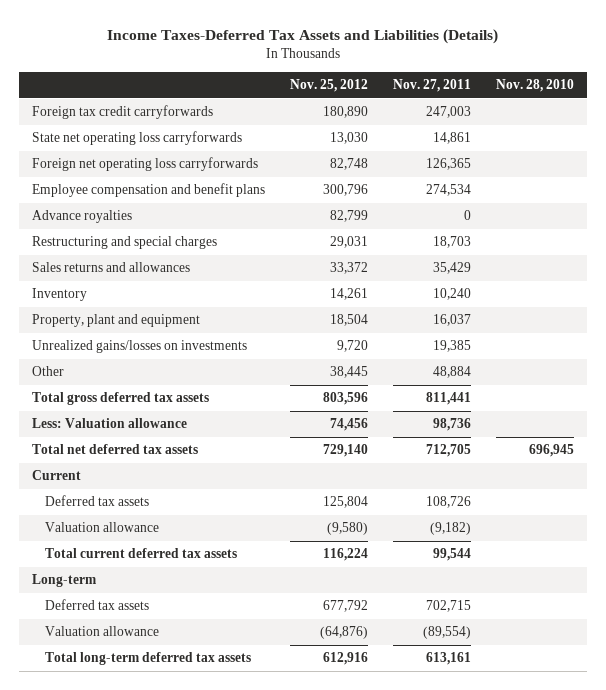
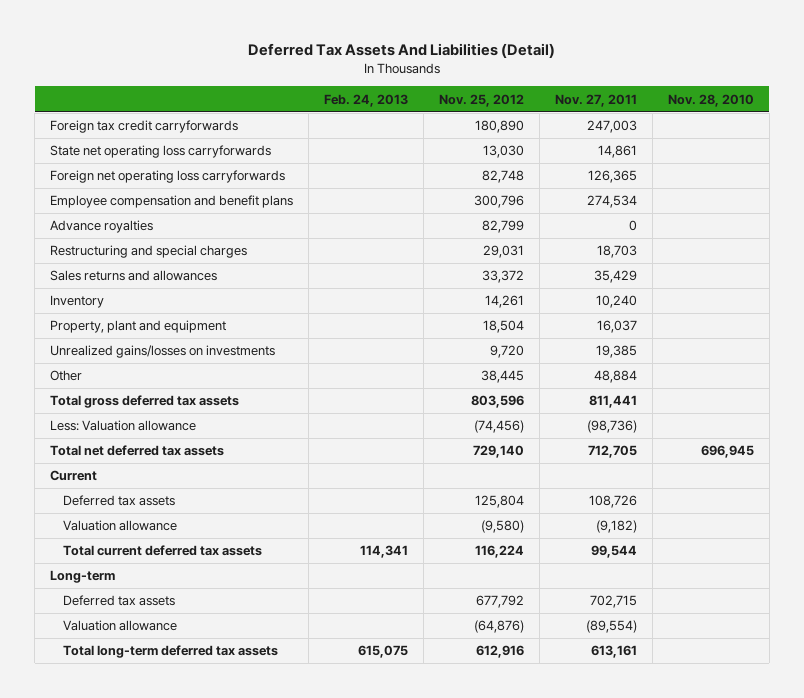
- Income Taxes-Deferred Tax Assets and Liabilities (Details)
+ Deferred Tax Assets And Liabilities (Detail)
- | Nov. 25, 2012 | Nov. 27, 2011 | Nov. 28, 2010
+ | Feb. 24, 2013 | Nov. 25, 2012 | Nov. 27, 2011 | Nov. 28, 2010
- Less: Valuation allowance | 74,456 | 98,736 |
+ Less: Valuation allowance | | (74,456) | (98,736) |

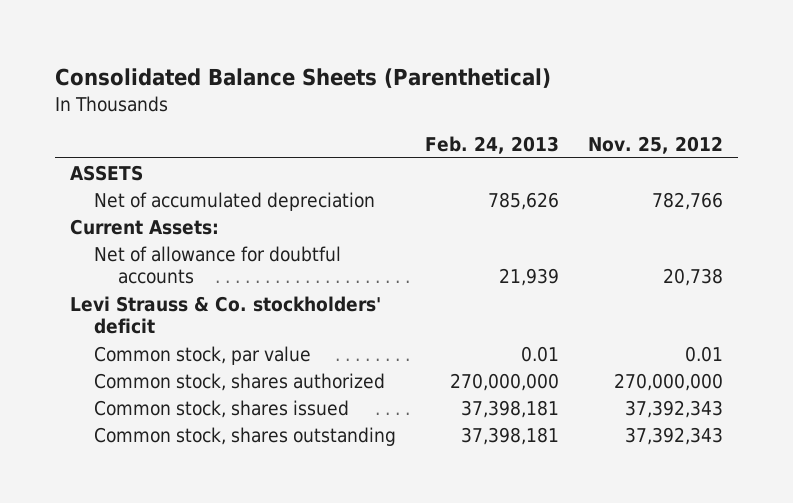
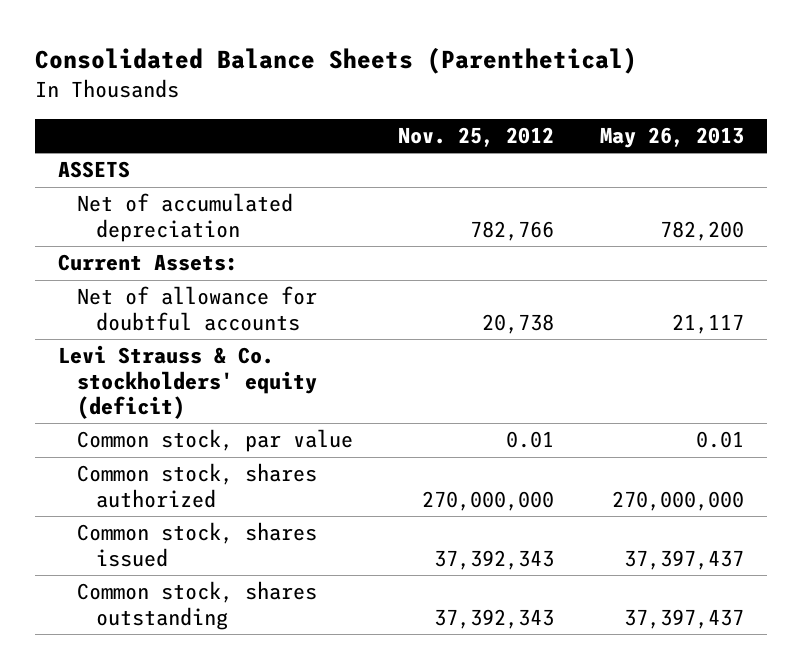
- | Feb. 24, 2013 | Nov. 25, 2012
+ | Nov. 25, 2012 | May 26, 2013
- Levi Strauss & Co. stockholders' deficit
+ Levi Strauss & Co. stockholders' equity (deficit)

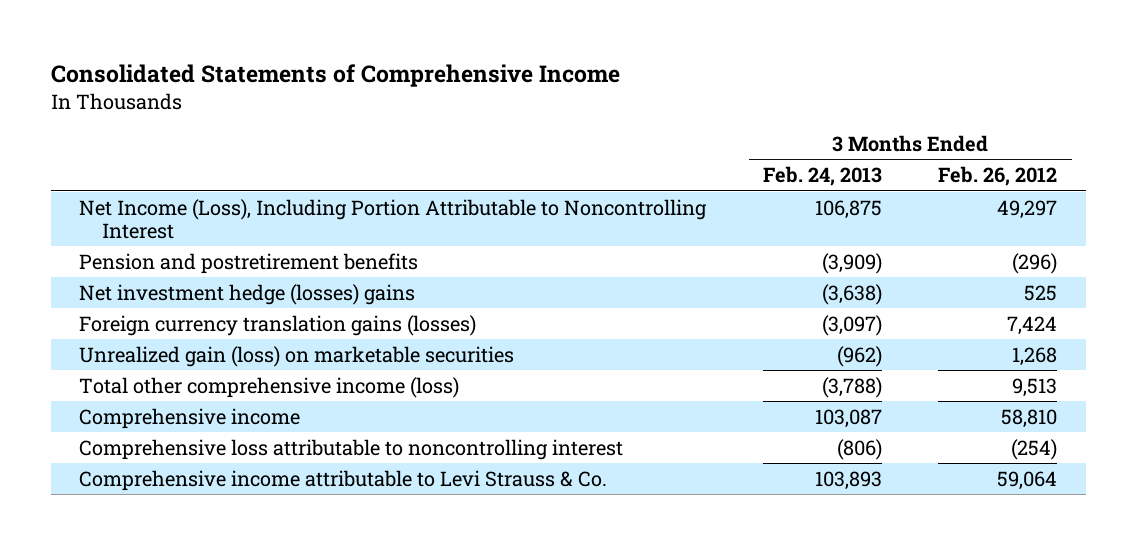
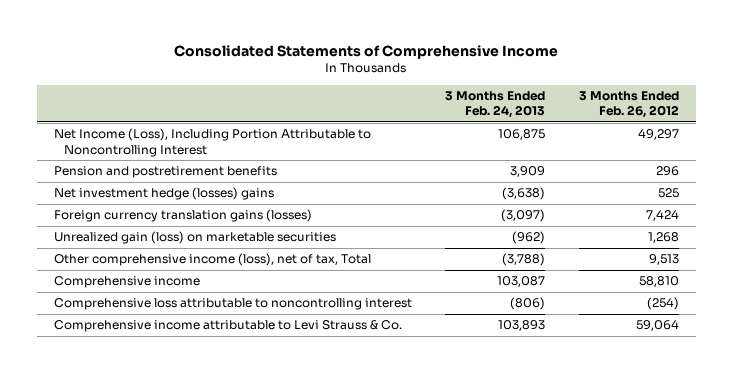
- Pension and postretirement benefits | (3,909) | (296)
+ Pension and postretirement benefits | 3,909 | 296
- Total other comprehensive income (loss) | (3,788) | 9,513
+ Other comprehensive income (loss), net of tax, Total | (3,788) | 9,513

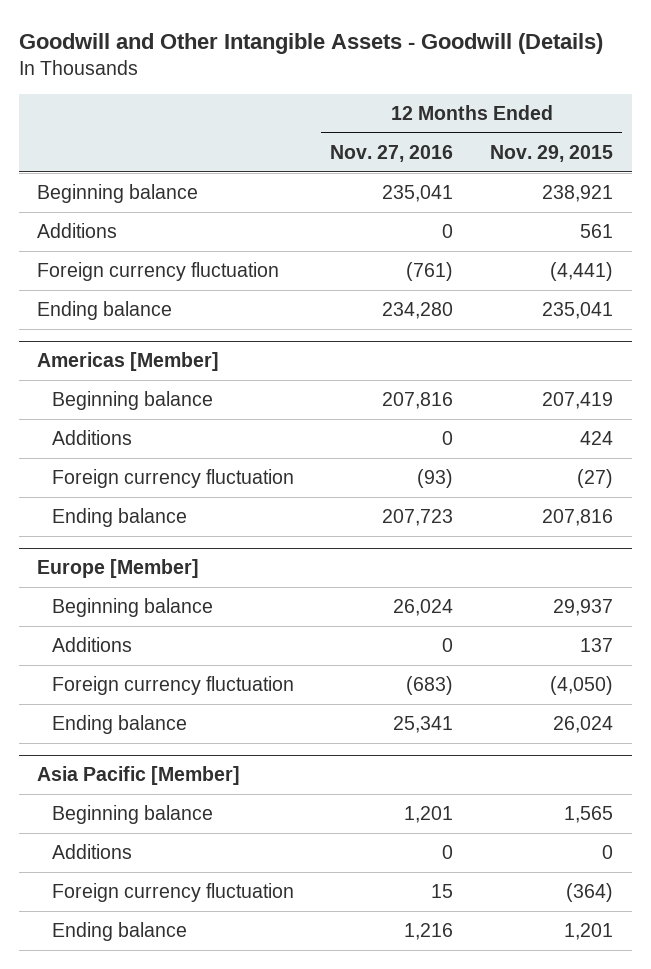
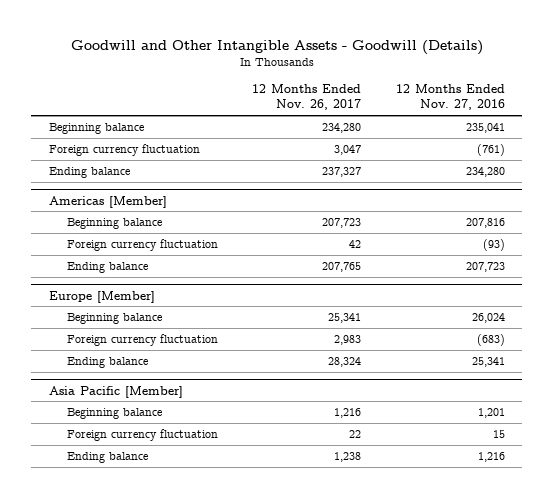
- | 12 Months Ended Nov. 27, 2016 | 12 Months Ended Nov. 29, 2015
+ | 12 Months Ended Nov. 26, 2017 | 12 Months Ended Nov. 27, 2016
- Additions | 0 | 561
@ Americas [Member]
- Additions | 0 | 424
@ Europe [Member]
- Additions | 0 | 137
@ Asia Pacific [Member]
- Additions | 0 | 0

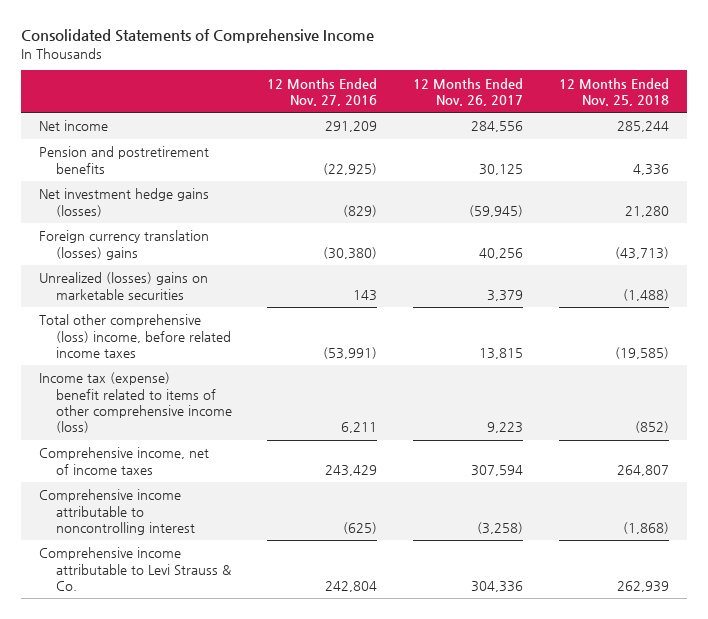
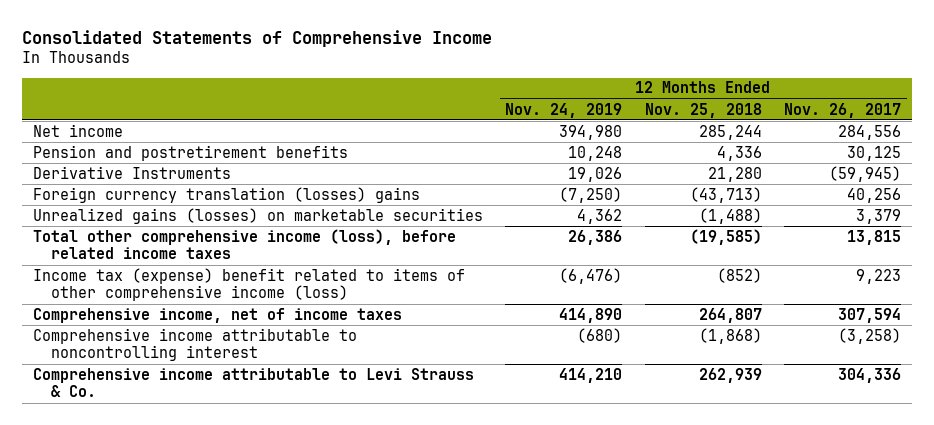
- | 12 Months Ended Nov. 27, 2016 | 12 Months Ended Nov. 26, 2017 | 12 Months Ended Nov. 25, 2018
+ | 12 Months Ended Nov. 24, 2019 | 12 Months Ended Nov. 25, 2018 | 12 Months Ended Nov. 26, 2017
- Net investment hedge gains (losses) | (829) | (59,945) | 21,280
+ Derivative Instruments | 19,026 | 21,280 | (59,945)
- Unrealized (losses) gains on marketable securities | 143 | 3,379 | (1,488)
- Total other comprehensive (loss) income, before related income taxes | (53,991) | 13,815 | (19,585)
+ Unrealized gains (losses) on marketable securities | 4,362 | (1,488) | 3,379
+ Total other comprehensive income (loss), before related income taxes | 26,386 | (19,585) | 13,815

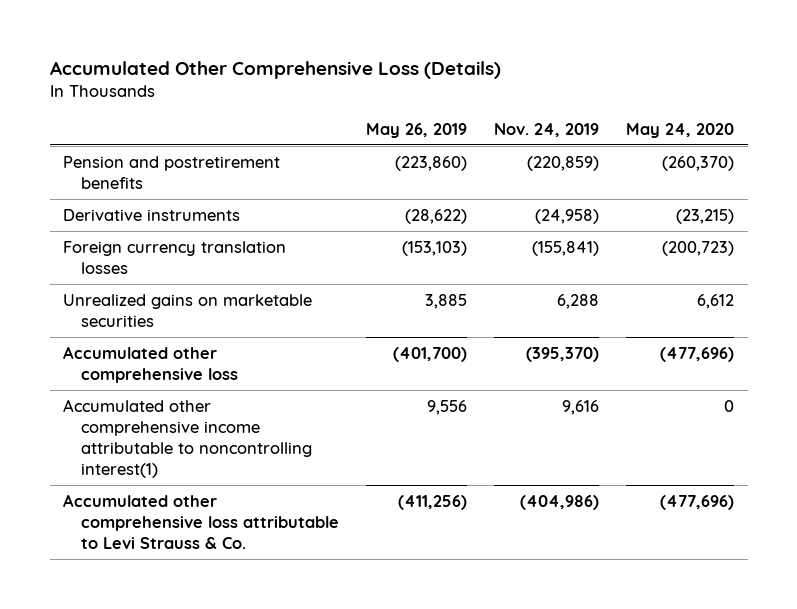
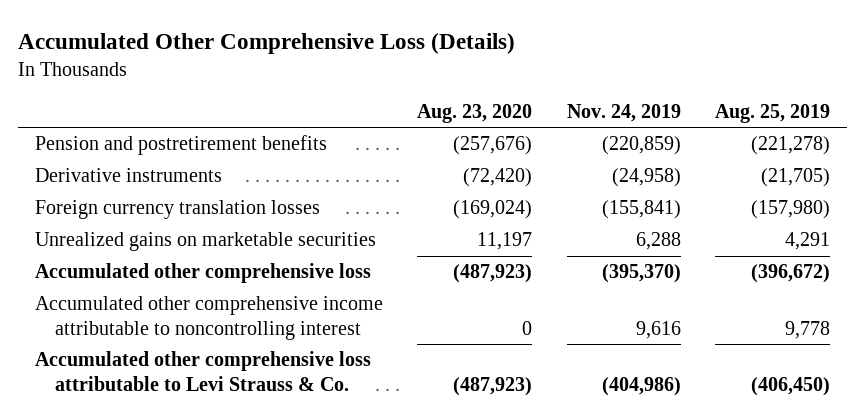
- | May 26, 2019 | Nov. 24, 2019 | May 24, 2020
+ | Aug. 23, 2020 | Nov. 24, 2019 | Aug. 25, 2019
- Accumulated other comprehensive income attributable to noncontrolling interest(1) | 9,556 | 9,616 | 0
+ Accumulated other comprehensive income attributable to noncontrolling interest | 0 | 9,616 | 9,778

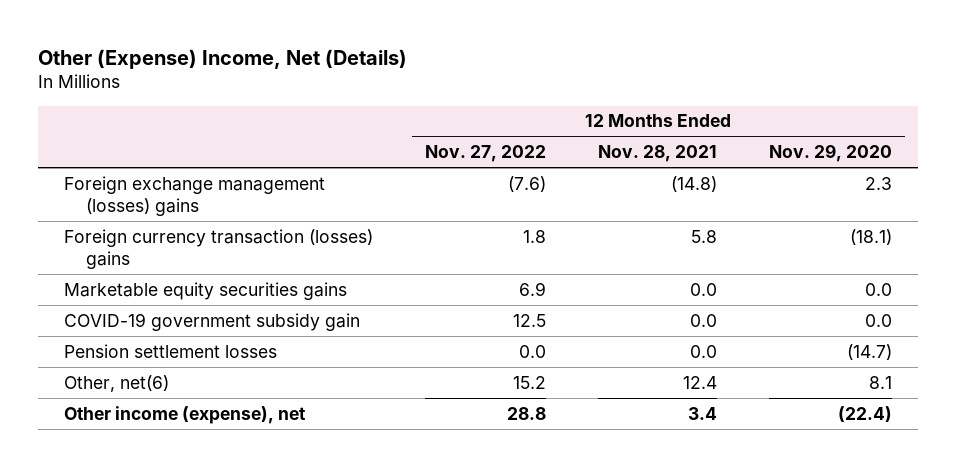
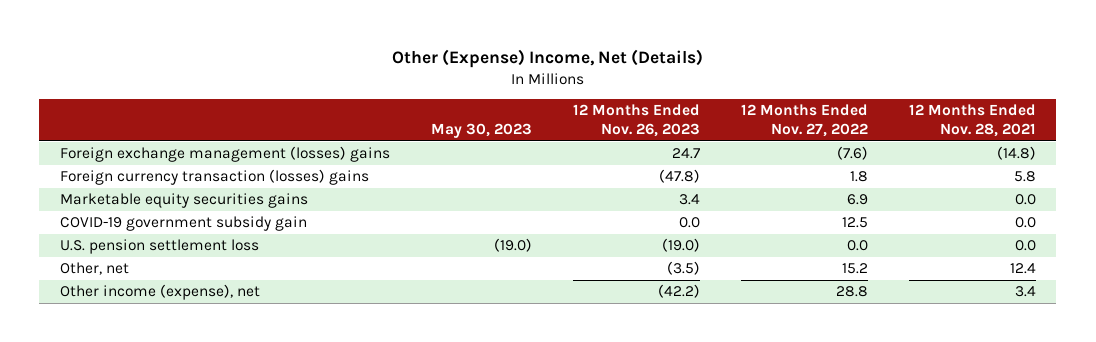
- | 12 Months Ended Nov. 27, 2022 | 12 Months Ended Nov. 28, 2021 | 12 Months Ended Nov. 29, 2020
+ | May 30, 2023 | 12 Months Ended Nov. 26, 2023 | 12 Months Ended Nov. 27, 2022 | 12 Months Ended Nov. 28, 2021
- Pension settlement losses | 0.0 | 0.0 | (14.7)
- Other, net(6) | 15.2 | 12.4 | 8.1
+ U.S. pension settlement loss | (19.0) | (19.0) | 0.0 | 0.0
+ Other, net | | (3.5) | 15.2 | 12.4

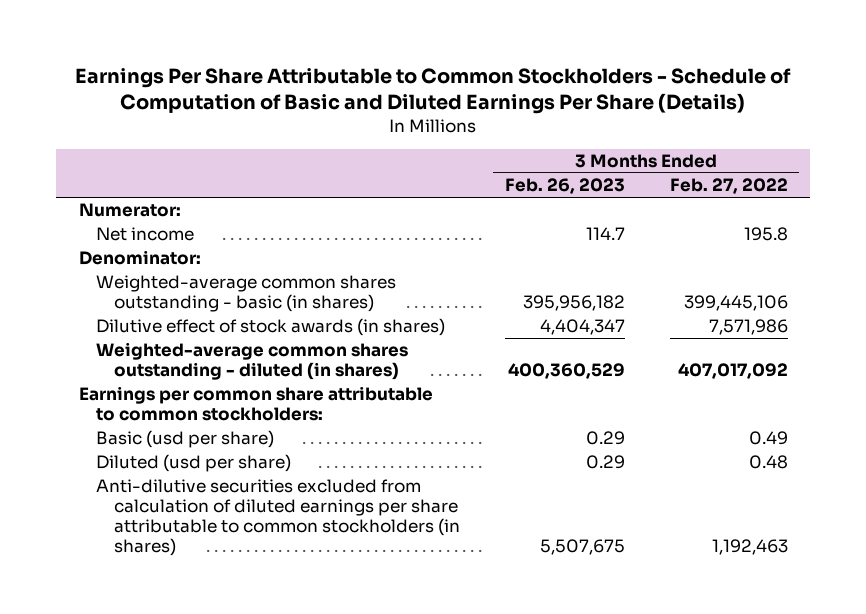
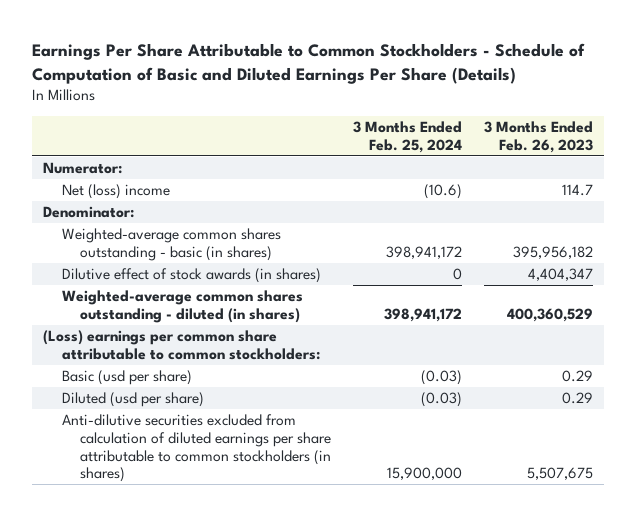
- | 3 Months Ended Feb. 26, 2023 | 3 Months Ended Feb. 27, 2022
+ | 3 Months Ended Feb. 25, 2024 | 3 Months Ended Feb. 26, 2023
- Net income | 114.7 | 195.8
+ Net (loss) income | (10.6) | 114.7
- Earnings per common share attributable to common stockholders:
+ (Loss) earnings per common share attributable to common stockholders:

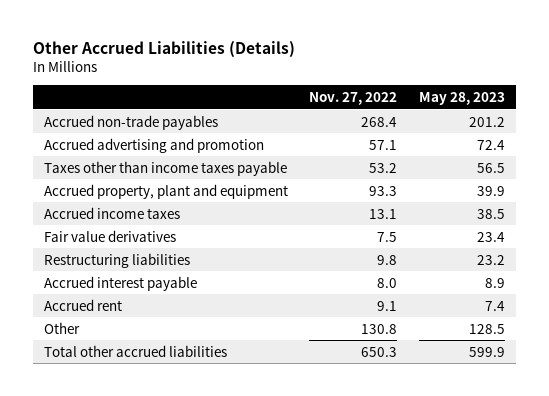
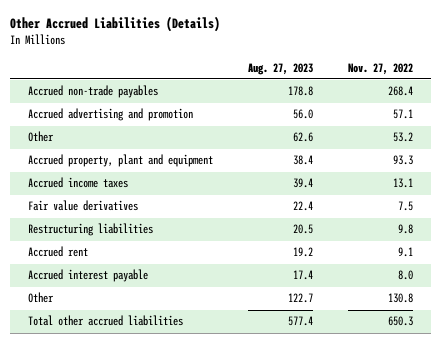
- | Nov. 27, 2022 | May 28, 2023
+ | Aug. 27, 2023 | Nov. 27, 2022
- Taxes other than income taxes payable | 53.2 | 56.5
+ Other | 62.6 | 53.2
moved down: Accrued interest payable | 17.4 | 8.0

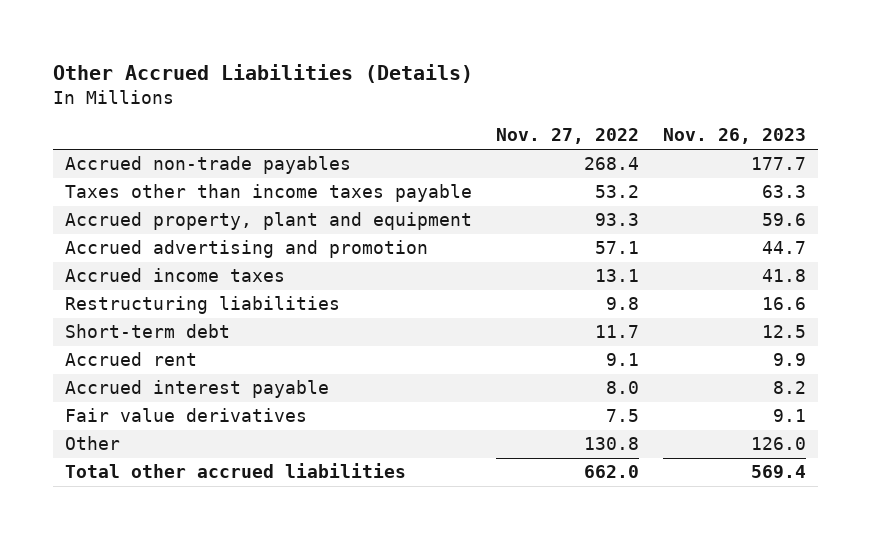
- | Aug. 27, 2023 | Nov. 27, 2022
+ | Nov. 27, 2022 | Nov. 26, 2023
- Other | 62.6 | 53.2
+ Taxes other than income taxes payable | 53.2 | 63.3
moved down: Accrued advertising and promotion | 57.1 | 44.7
+ Short-term debt | 11.7 | 12.5
moved down: Fair value derivatives | 7.5 | 9.1
- Total other accrued liabilities | 577.4 | 650.3
+ Total other accrued liabilities | 662.0 | 569.4

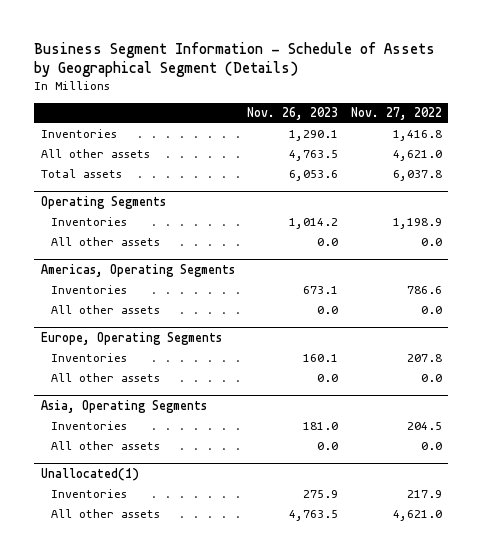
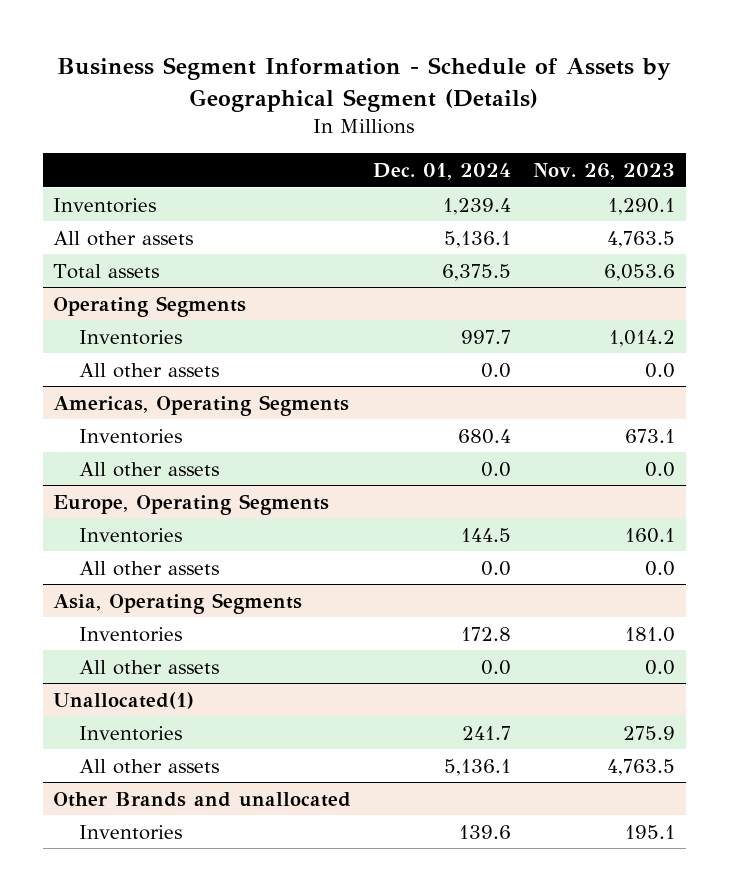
- | Nov. 26, 2023 | Nov. 27, 2022
+ | Dec. 01, 2024 | Nov. 26, 2023
+ Other Brands and unallocated
+ Inventories | 139.6 | 195.1

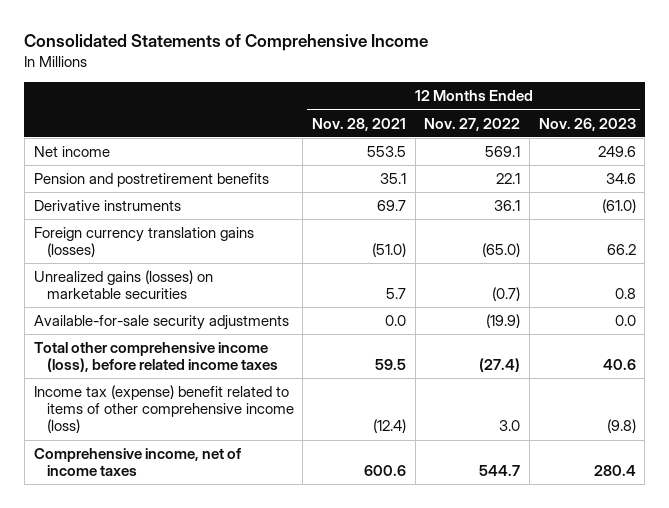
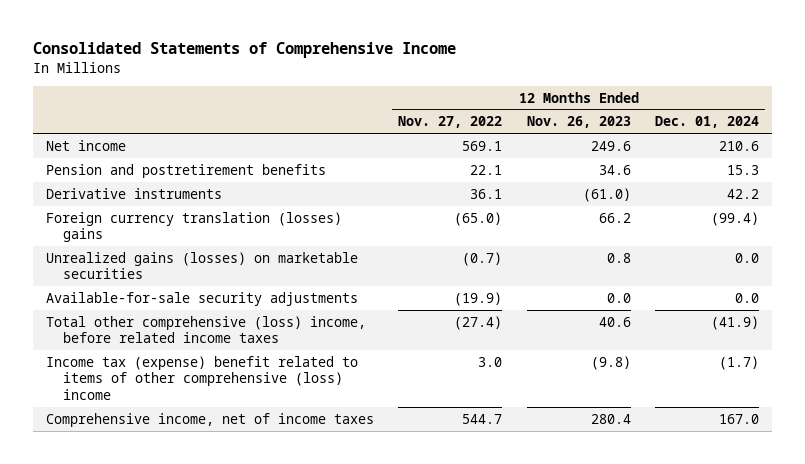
- | 12 Months Ended Nov. 28, 2021 | 12 Months Ended Nov. 27, 2022 | 12 Months Ended Nov. 26, 2023
+ | 12 Months Ended Nov. 27, 2022 | 12 Months Ended Nov. 26, 2023 | 12 Months Ended Dec. 01, 2024
- Foreign currency translation gains (losses) | (51.0) | (65.0) | 66.2
+ Foreign currency translation (losses) gains | (65.0) | 66.2 | (99.4)
- Total other comprehensive income (loss), before related income taxes | 59.5 | (27.4) | 40.6
- Income tax (expense) benefit related to items of other comprehensive income (loss) | (12.4) | 3.0 | (9.8)
+ Total other comprehensive (loss) income, before related income taxes | (27.4) | 40.6 | (41.9)
+ Income tax (expense) benefit related to items of other comprehensive (loss) income | 3.0 | (9.8) | (1.7)

